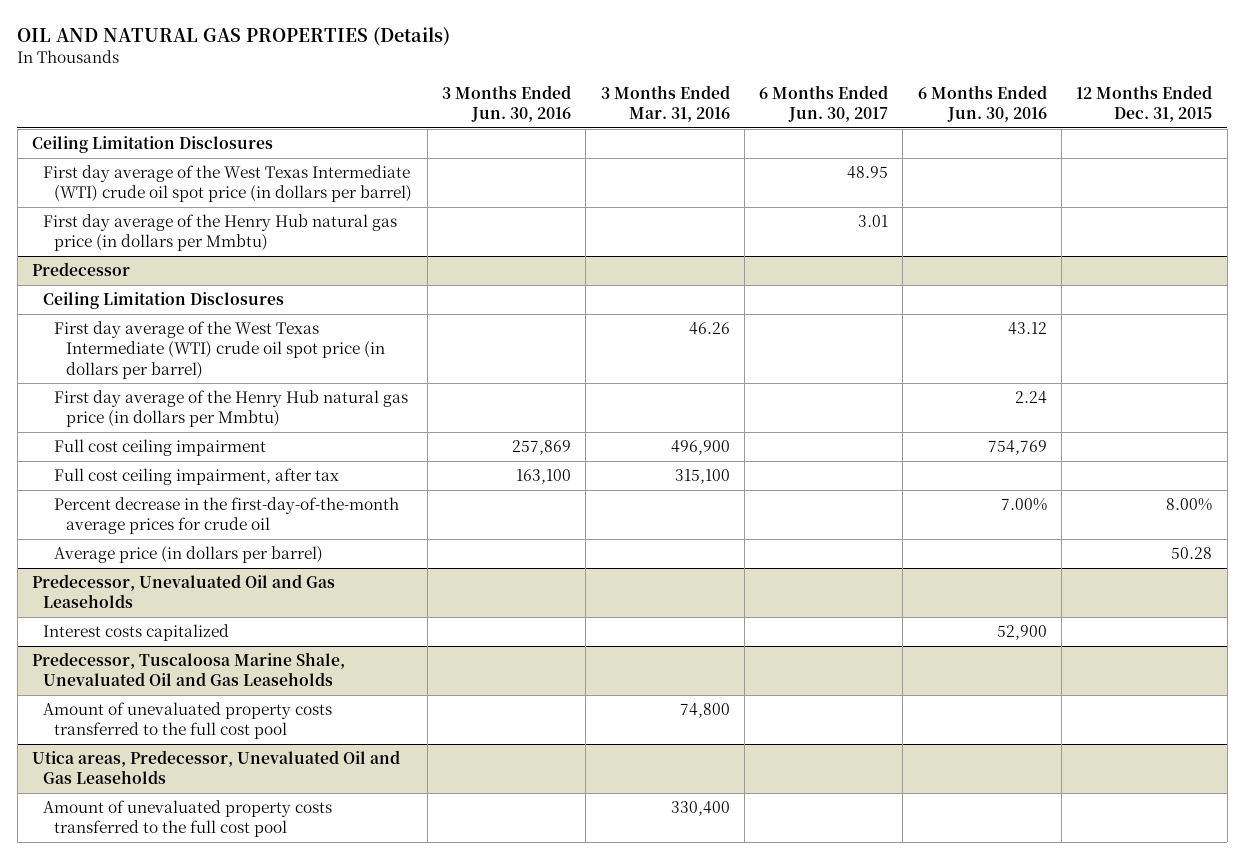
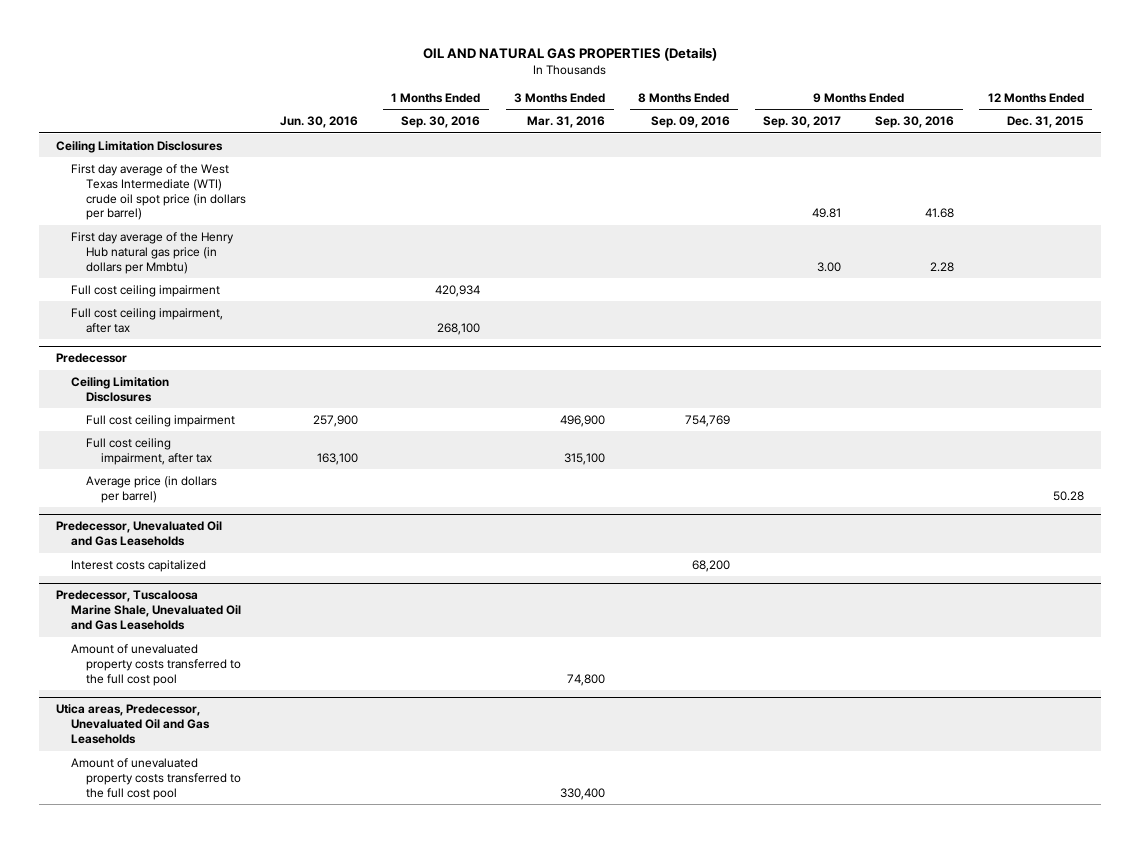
- | 3 Months Ended Jun. 30, 2016 | 3 Months Ended Mar. 31, 2016 | 6 Months Ended Jun. 30, 2017 | 6 Months Ended Jun. 30, 2016 | 12 Months Ended Dec. 31, 2015
+ | Jun. 30, 2016 | 1 Months Ended Sep. 30, 2016 | 3 Months Ended Mar. 31, 2016 | 8 Months Ended Sep. 09, 2016 | 9 Months Ended Sep. 30, 2017 | 9 Months Ended Sep. 30, 2016 | 12 Months Ended Dec. 31, 2015
+ Full cost ceiling impairment | | 420,934 | | | | |
+ Full cost ceiling impairment, after tax | | 268,100 | | | | |
@ Predecessor
- First day average of the West Texas Intermediate (WTI) crude oil spot price (in dollars per barrel) | | 46.26 | | 43.12 |
- First day average of the Henry Hub natural gas price (in dollars per Mmbtu) | | | | 2.24 |
- Percent decrease in the first-day-of-the-month average prices for crude oil | | | | 7.00% | 8.00%

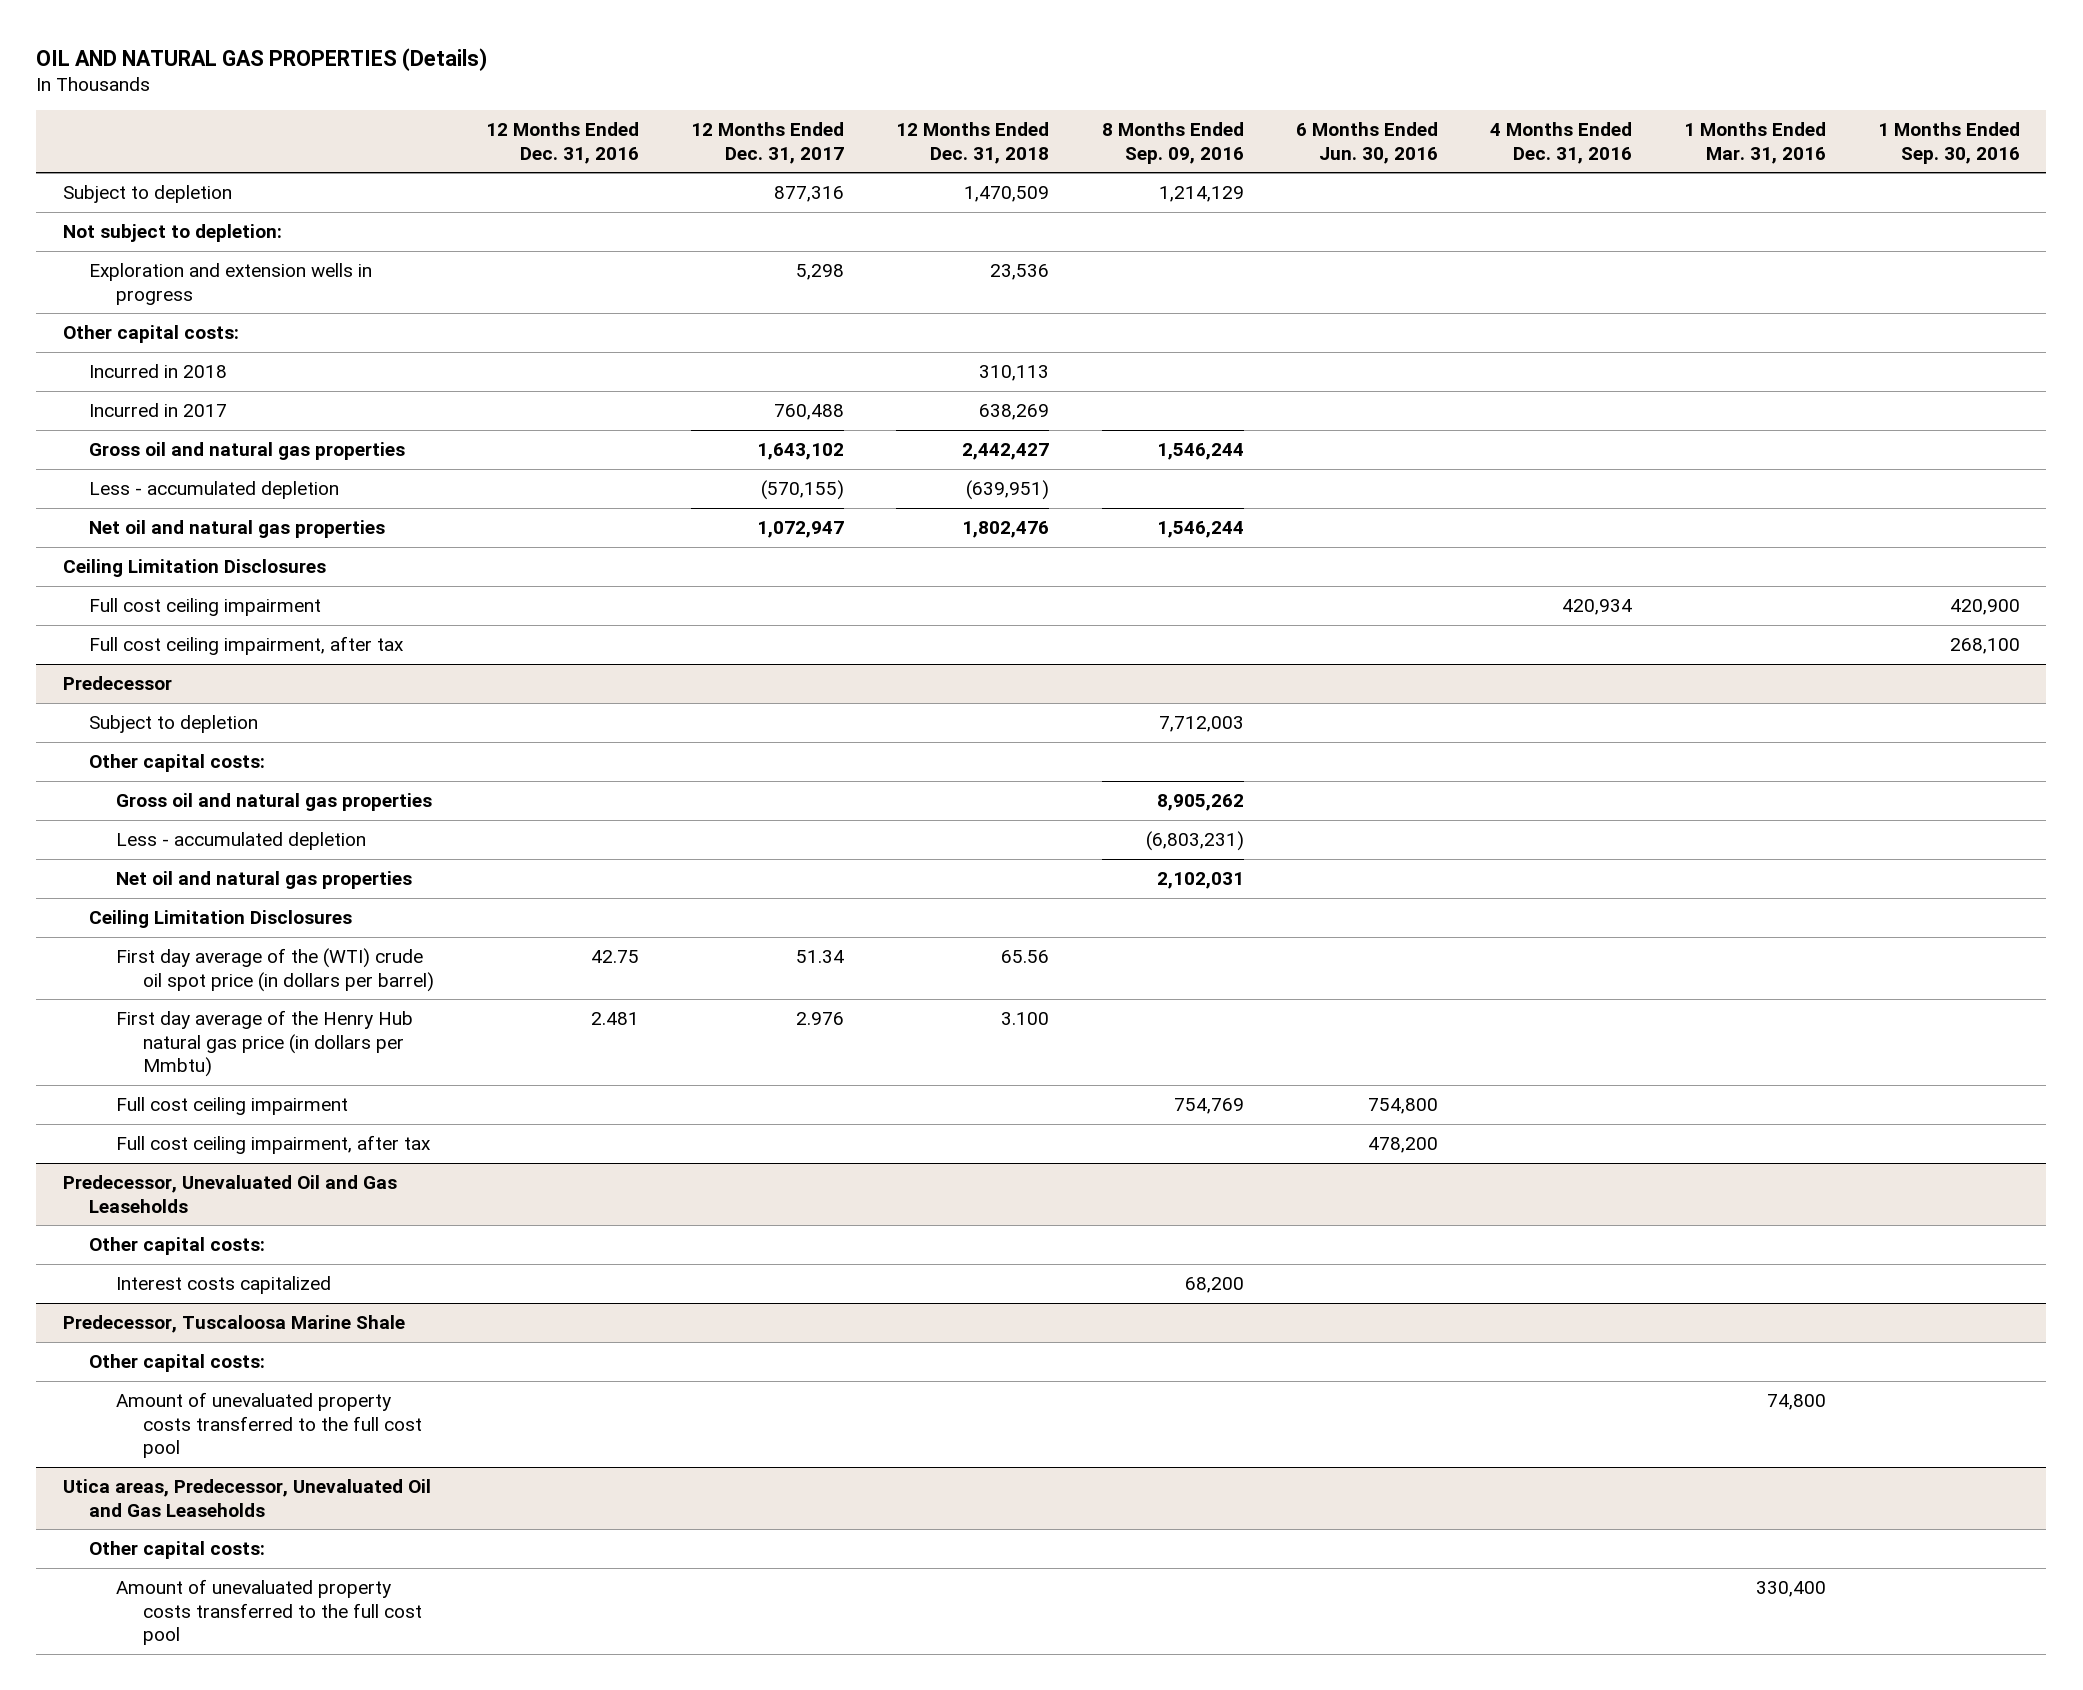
- | Jun. 30, 2016 | 1 Months Ended Sep. 30, 2016 | 3 Months Ended Mar. 31, 2016 | 8 Months Ended Sep. 09, 2016 | 9 Months Ended Sep. 30, 2017 | 9 Months Ended Sep. 30, 2016 | 12 Months Ended Dec. 31, 2015
+ | 12 Months Ended Dec. 31, 2016 | 12 Months Ended Dec. 31, 2017 | 12 Months Ended Dec. 31, 2018 | 8 Months Ended Sep. 09, 2016 | 6 Months Ended Jun. 30, 2016 | 4 Months Ended Dec. 31, 2016 | 1 Months Ended Mar. 31, 2016 | 1 Months Ended Sep. 30, 2016
+ Subject to depletion | | 877,316 | 1,470,509 | 1,214,129 | | | |
+ Not subject to depletion:
+ Exploration and extension wells in progress | | 5,298 | 23,536 | | | | |
+ Other capital costs:
+ Incurred in 2018 | | | 310,113 | | | | |
+ Incurred in 2017 | | 760,488 | 638,269 | | | | |
+ Gross oil and natural gas properties | | 1,643,102 | 2,442,427 | 1,546,244 | | | |
+ Less - accumulated depletion | | (570,155) | (639,951) | | | | |
+ Net oil and natural gas properties | | 1,072,947 | 1,802,476 | 1,546,244 | | | |
- First day average of the West Texas Intermediate (WTI) crude oil spot price (in dollars per barrel) | | | | | 49.81 | 41.68 |
- First day average of the Henry Hub natural gas price (in dollars per Mmbtu) | | | | | 3.00 | 2.28 |
- Full cost ceiling impairment | | 420,934 | | | | |
+ Full cost ceiling impairment | | | | | | 420,934 | | 420,900
@ Predecessor
+ Subject to depletion | | | | 7,712,003 | | | |
+ Other capital costs:
+ Gross oil and natural gas properties | | | | 8,905,262 | | | |
+ Less - accumulated depletion | | | | (6,803,231) | | | |
+ Net oil and natural gas properties | | | | 2,102,031 | | | |
+ First day average of the (WTI) crude oil spot price (in dollars per barrel) | 42.75 | 51.34 | 65.56 | | | | |
+ First day average of the Henry Hub natural gas price (in dollars per Mmbtu) | 2.481 | 2.976 | 3.100 | | | | |
- Average price (in dollars per barrel) | | | | | | | 50.28
@ Predecessor, Unevaluated Oil and Gas Leaseholds
+ Other capital costs:
- Predecessor, Tuscaloosa Marine Shale, Unevaluated Oil and Gas Leaseholds
+ Predecessor, Tuscaloosa Marine Shale
+ Other capital costs:
@ Utica areas, Predecessor, Unevaluated Oil and Gas Leaseholds
+ Other capital costs:

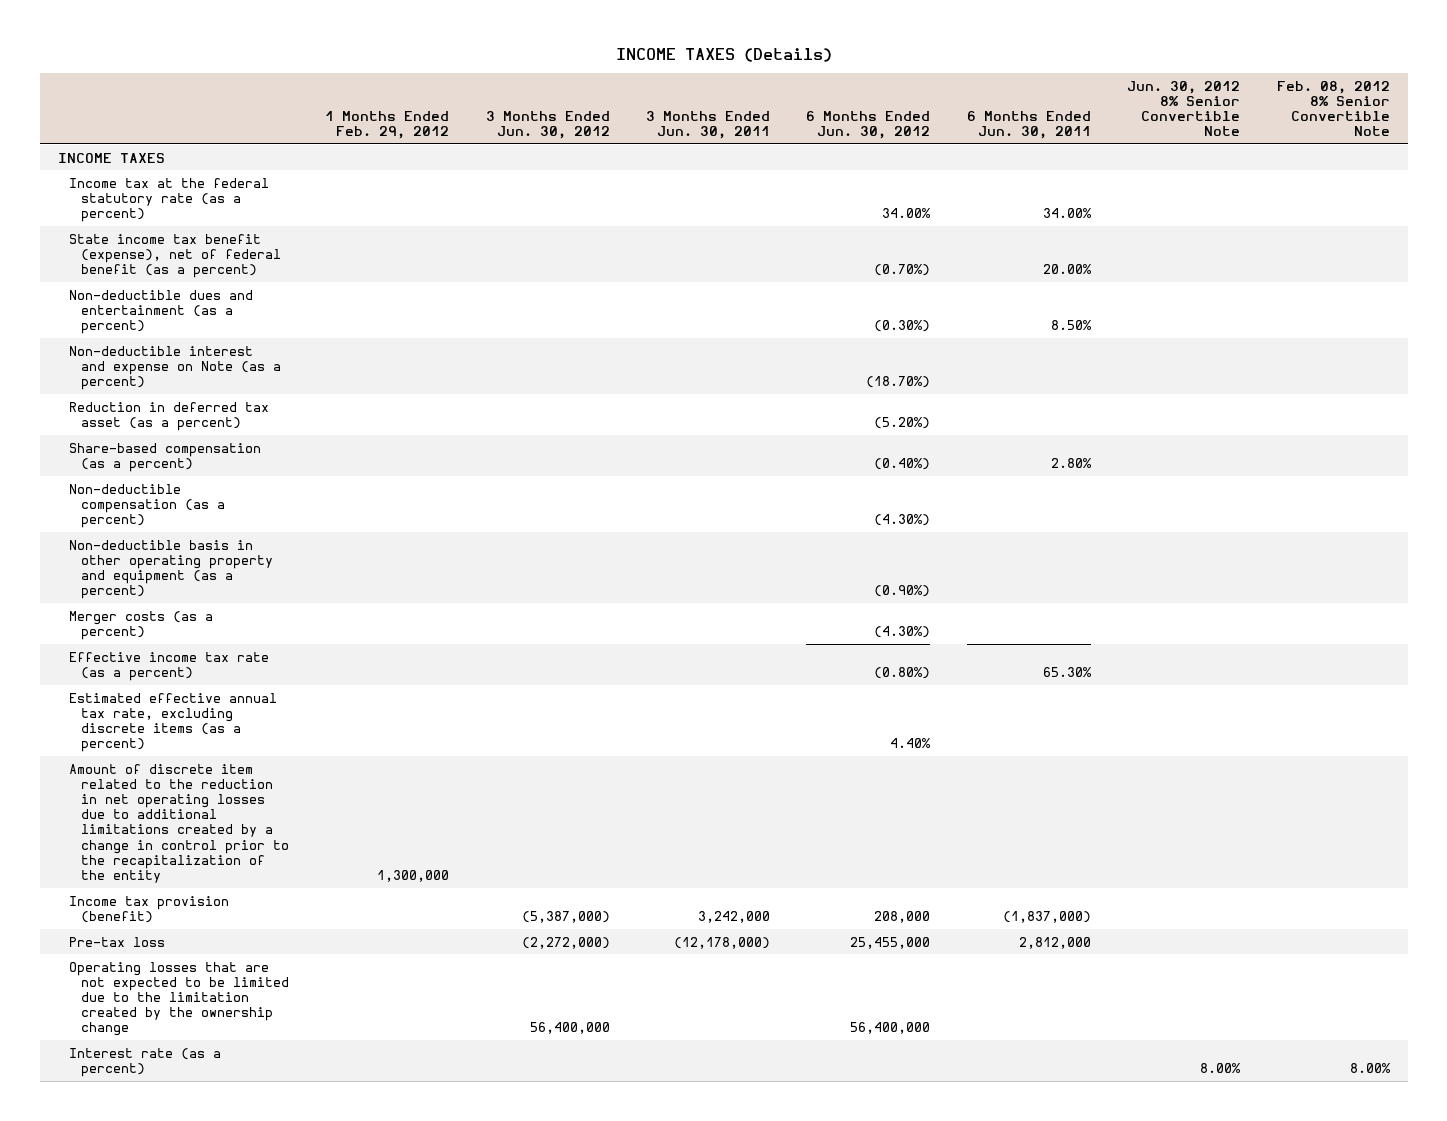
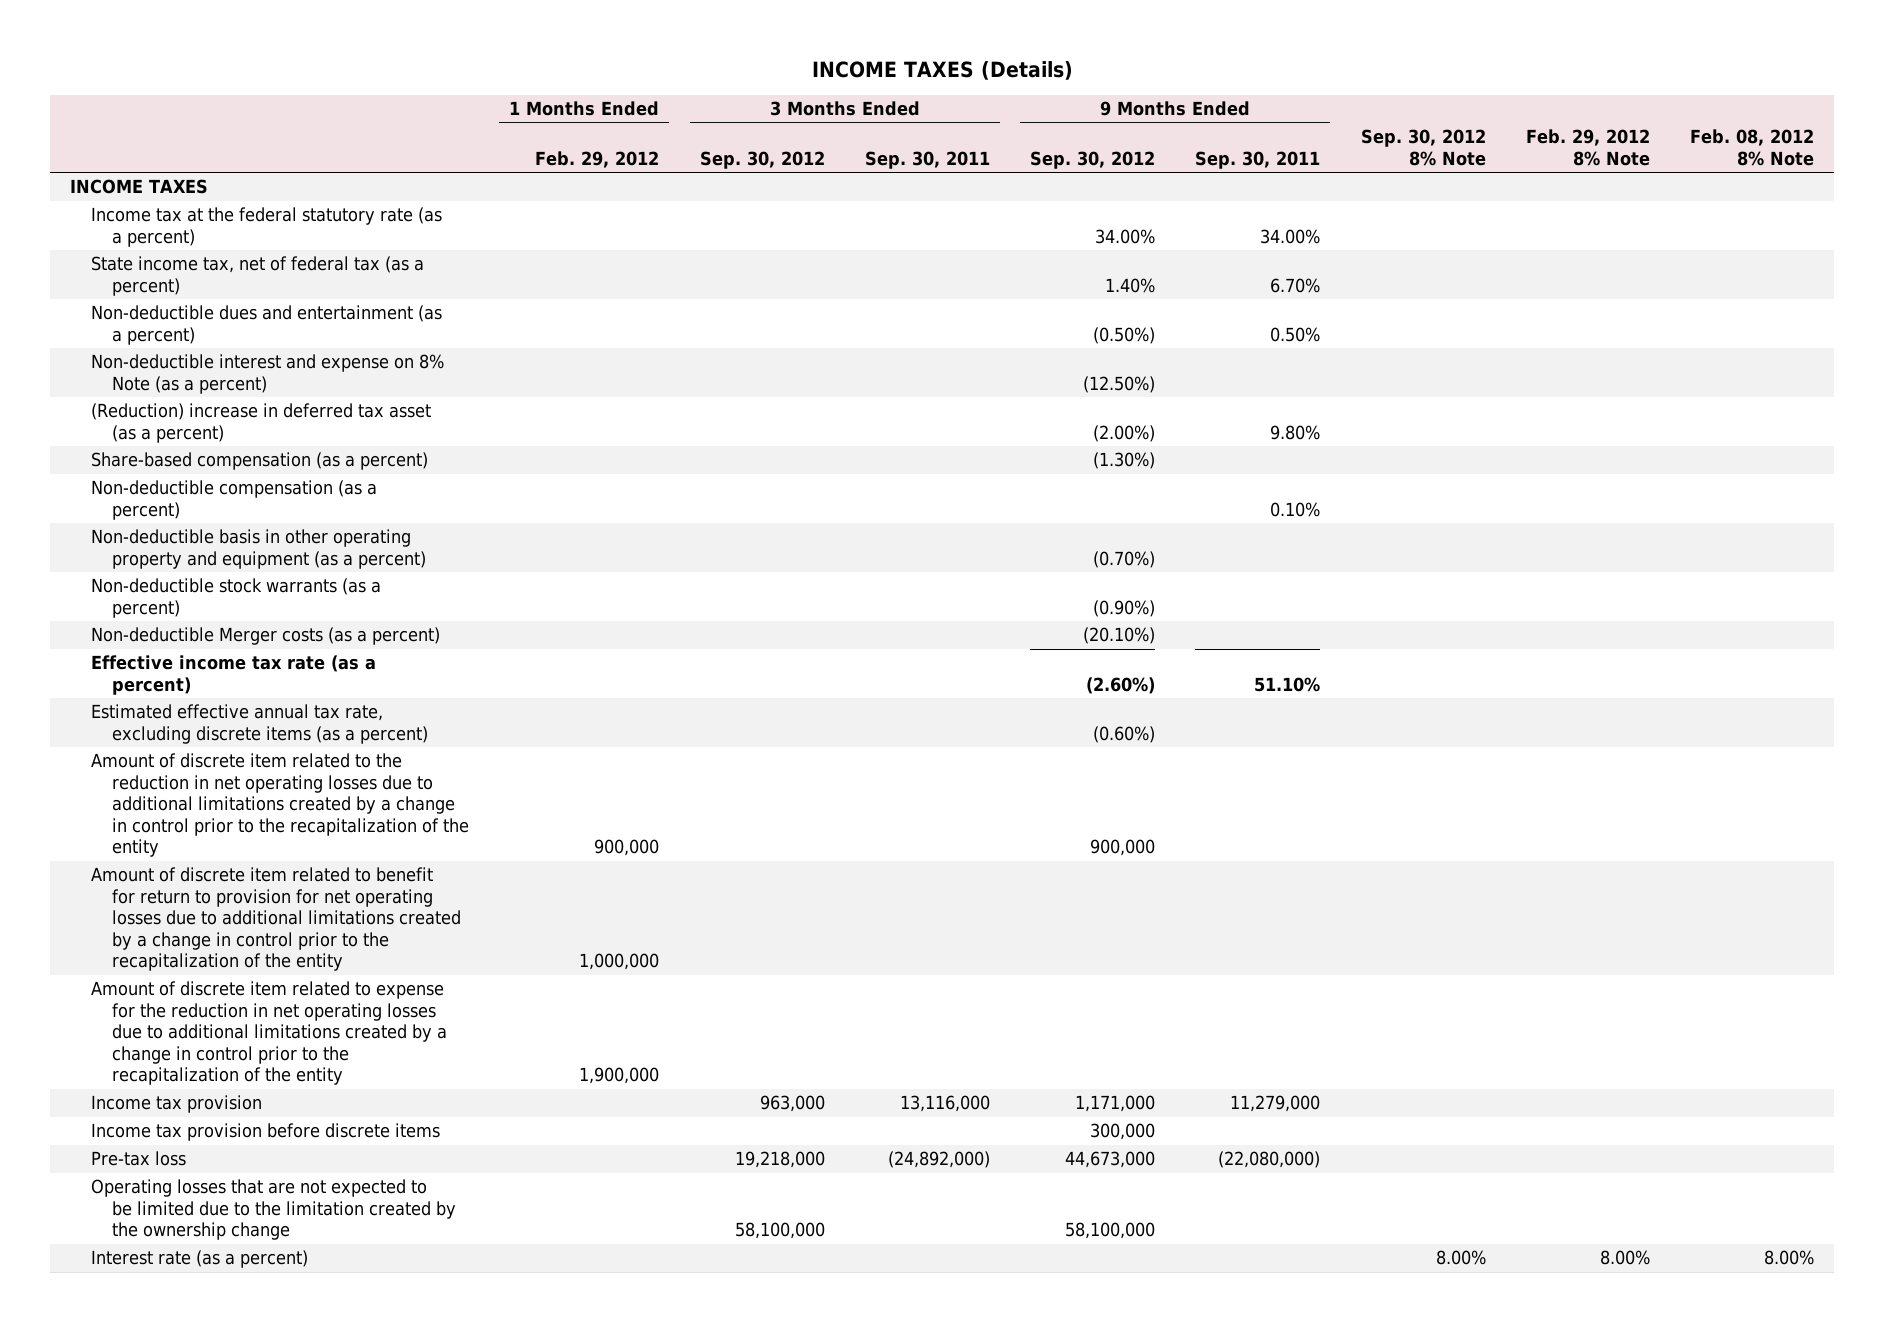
- | 1 Months Ended Feb. 29, 2012 | 3 Months Ended Jun. 30, 2012 | 3 Months Ended Jun. 30, 2011 | 6 Months Ended Jun. 30, 2012 | 6 Months Ended Jun. 30, 2011 | Jun. 30, 2012 8% Senior Convertible Note | Feb. 08, 2012 8% Senior Convertible Note
+ | 1 Months Ended Feb. 29, 2012 | 3 Months Ended Sep. 30, 2012 | 3 Months Ended Sep. 30, 2011 | 9 Months Ended Sep. 30, 2012 | 9 Months Ended Sep. 30, 2011 | Sep. 30, 2012 8% Note | Feb. 29, 2012 8% Note | Feb. 08, 2012 8% Note
- State income tax benefit (expense), net of federal benefit (as a percent) | | | | (0.70%) | 20.00% | |
+ State income tax, net of federal tax (as a percent) | | | | 1.40% | 6.70% | | |
- Non-deductible interest and expense on Note (as a percent) | | | | (18.70%) | | |
- Reduction in deferred tax asset (as a percent) | | | | (5.20%) | | |
+ Non-deductible interest and expense on 8% Note (as a percent) | | | | (12.50%) | | | |
+ (Reduction) increase in deferred tax asset (as a percent) | | | | (2.00%) | 9.80% | | |
- Merger costs (as a percent) | | | | (4.30%) | | |
+ Non-deductible stock warrants (as a percent) | | | | (0.90%) | | | |
+ Non-deductible Merger costs (as a percent) | | | | (20.10%) | | | |
- Amount of discrete item related to the reduction in net operating losses due to additional limitations created by a change in control prior to the recapitalization of the entity | 1,300,000 | | | | | |
- Income tax provision (benefit) | | (5,387,000) | 3,242,000 | 208,000 | (1,837,000) | |
+ Amount of discrete item related to the reduction in net operating losses due to additional limitations created by a change in control prior to the recapitalization of the entity | 900,000 | | | 900,000 | | | |
+ Amount of discrete item related to benefit for return to provision for net operating losses due to additional limitations created by a change in control prior to the recapitalization of the entity | 1,000,000 | | | | | | |
+ Amount of discrete item related to expense for the reduction in net operating losses due to additional limitations created by a change in control prior to the recapitalization of the entity | 1,900,000 | | | | | | |
+ Income tax provision | | 963,000 | 13,116,000 | 1,171,000 | 11,279,000 | | |
+ Income tax provision before discrete items | | | | 300,000 | | | |

